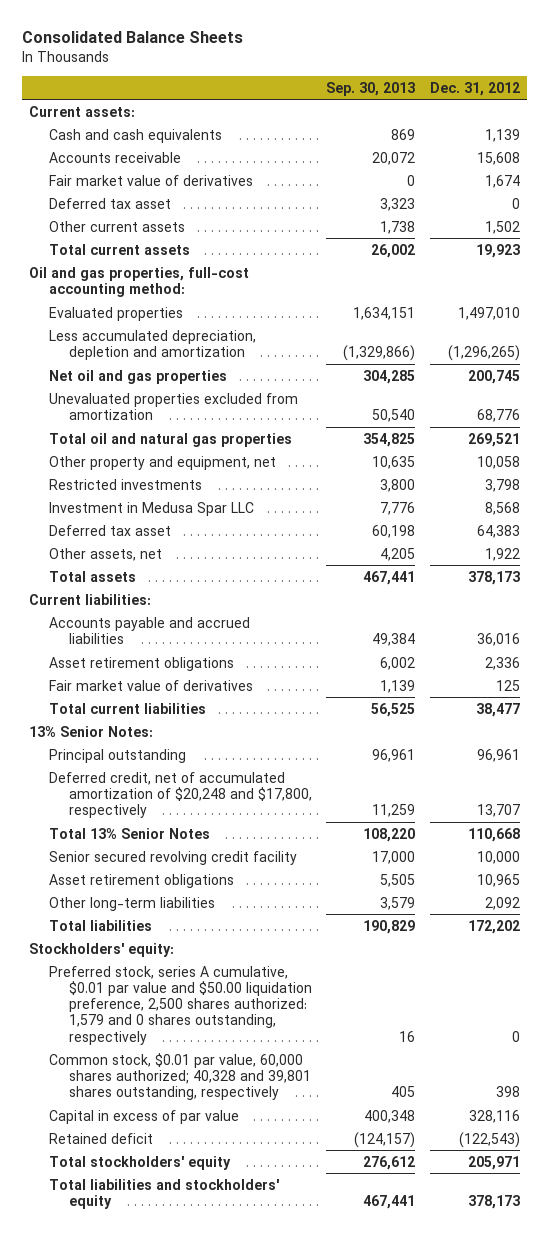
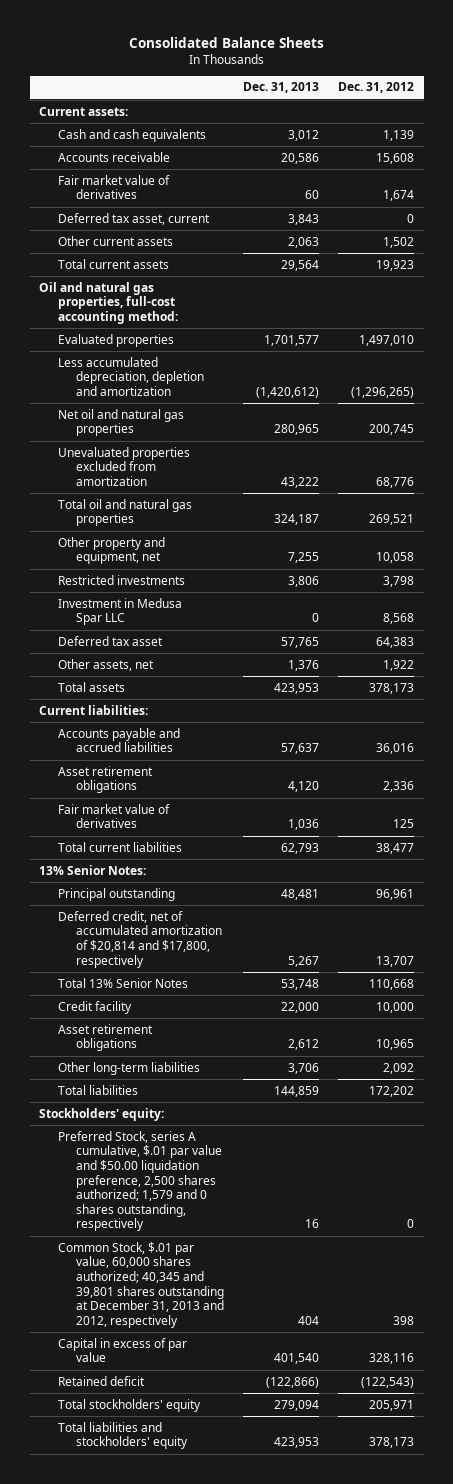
- | Sep. 30, 2013 | Dec. 31, 2012
+ | Dec. 31, 2013 | Dec. 31, 2012
- Deferred tax asset | 3,323 | 0
+ Deferred tax asset, current | 3,843 | 0
- Oil and gas properties, full-cost accounting method:
+ Oil and natural gas properties, full-cost accounting method:
- Net oil and gas properties | 304,285 | 200,745
+ Net oil and natural gas properties | 280,965 | 200,745
- Deferred credit, net of accumulated amortization of $20,248 and $17,800, respectively | 11,259 | 13,707
+ Deferred credit, net of accumulated amortization of $20,814 and $17,800, respectively | 5,267 | 13,707
- Senior secured revolving credit facility | 17,000 | 10,000
+ Credit facility | 22,000 | 10,000
- Preferred stock, series A cumulative, $0.01 par value and $50.00 liquidation preference, 2,500 shares authorized: 1,579 and 0 shares outstanding, respectively | 16 | 0
- Common stock, $0.01 par value, 60,000 shares authorized; 40,328 and 39,801 shares outstanding, respectively | 405 | 398
+ Preferred Stock, series A cumulative, $.01 par value and $50.00 liquidation preference, 2,500 shares authorized; 1,579 and 0 shares outstanding, respectively | 16 | 0
+ Common Stock, $.01 par value, 60,000 shares authorized; 40,345 and 39,801 shares outstanding at December 31, 2013 and 2012, respectively | 404 | 398

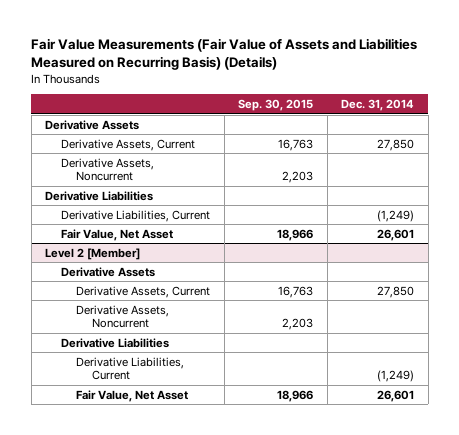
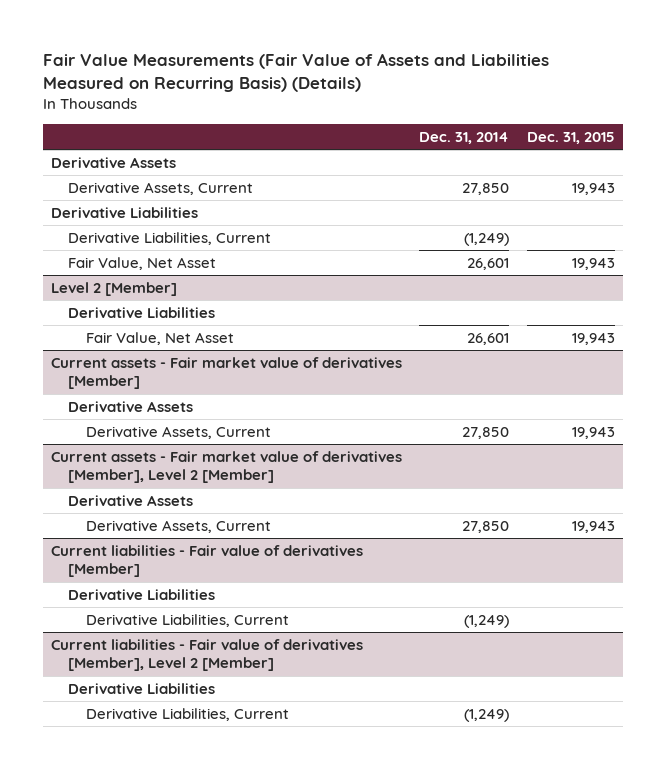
- | Sep. 30, 2015 | Dec. 31, 2014
+ | Dec. 31, 2014 | Dec. 31, 2015
- Derivative Assets, Noncurrent | 2,203 |
@ Level 2 [Member]
+ Derivative Liabilities
moved up: Fair Value, Net Asset | 26,601 | 19,943
+ Current assets - Fair market value of derivatives [Member]
@ Level 2 [Member]
- Derivative Assets, Noncurrent | 2,203 |
+ Current assets - Fair market value of derivatives [Member], Level 2 [Member]
+ Derivative Assets
+ Derivative Assets, Current | 27,850 | 19,943
+ Current liabilities - Fair value of derivatives [Member]
+ Current liabilities - Fair value of derivatives [Member], Level 2 [Member]
+ Derivative Liabilities
+ Derivative Liabilities, Current | (1,249) |

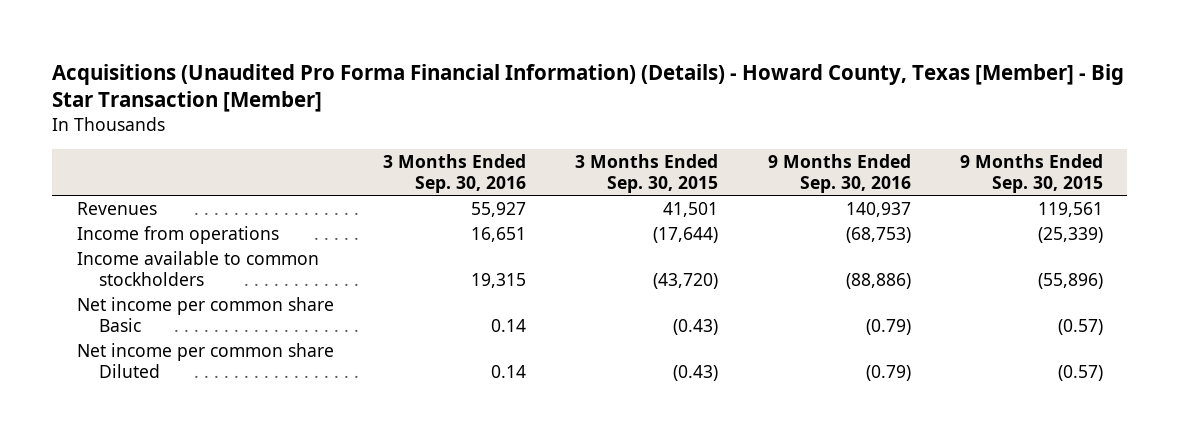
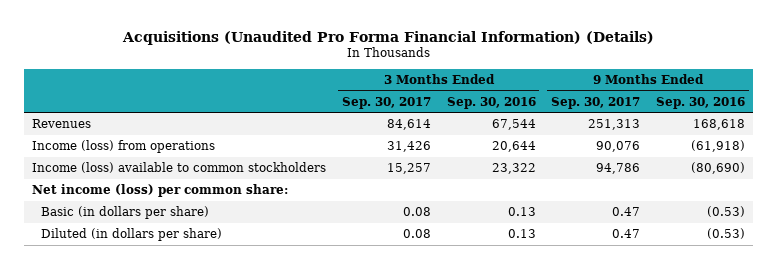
- Acquisitions (Unaudited Pro Forma Financial Information) (Details) - Howard County, Texas [Member] - Big Star Transaction [Member]
+ Acquisitions (Unaudited Pro Forma Financial Information) (Details)
- | 3 Months Ended Sep. 30, 2016 | 3 Months Ended Sep. 30, 2015 | 9 Months Ended Sep. 30, 2016 | 9 Months Ended Sep. 30, 2015
+ | 3 Months Ended Sep. 30, 2017 | 3 Months Ended Sep. 30, 2016 | 9 Months Ended Sep. 30, 2017 | 9 Months Ended Sep. 30, 2016
- Revenues | 55,927 | 41,501 | 140,937 | 119,561
- Income from operations | 16,651 | (17,644) | (68,753) | (25,339)
- Income available to common stockholders | 19,315 | (43,720) | (88,886) | (55,896)
- Net income per common share Basic | 0.14 | (0.43) | (0.79) | (0.57)
- Net income per common share Diluted | 0.14 | (0.43) | (0.79) | (0.57)
+ Revenues | 84,614 | 67,544 | 251,313 | 168,618
+ Income (loss) from operations | 31,426 | 20,644 | 90,076 | (61,918)
+ Income (loss) available to common stockholders | 15,257 | 23,322 | 94,786 | (80,690)
+ Net income (loss) per common share:
+ Basic (in dollars per share) | 0.08 | 0.13 | 0.47 | (0.53)
+ Diluted (in dollars per share) | 0.08 | 0.13 | 0.47 | (0.53)

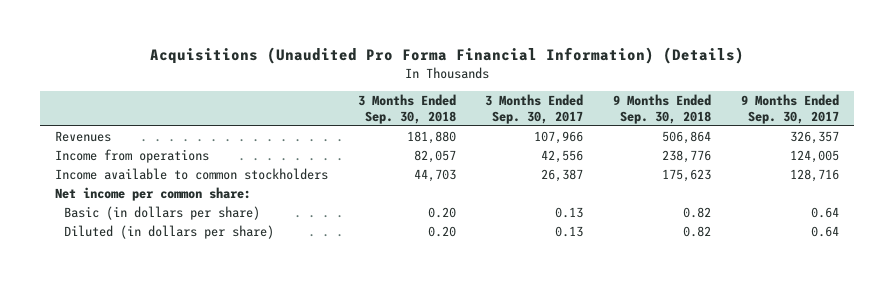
- | 3 Months Ended Sep. 30, 2017 | 3 Months Ended Sep. 30, 2016 | 9 Months Ended Sep. 30, 2017 | 9 Months Ended Sep. 30, 2016
+ | 3 Months Ended Sep. 30, 2018 | 3 Months Ended Sep. 30, 2017 | 9 Months Ended Sep. 30, 2018 | 9 Months Ended Sep. 30, 2017
- Revenues | 84,614 | 67,544 | 251,313 | 168,618
- Income (loss) from operations | 31,426 | 20,644 | 90,076 | (61,918)
- Income (loss) available to common stockholders | 15,257 | 23,322 | 94,786 | (80,690)
- Net income (loss) per common share:
- Basic (in dollars per share) | 0.08 | 0.13 | 0.47 | (0.53)
- Diluted (in dollars per share) | 0.08 | 0.13 | 0.47 | (0.53)
+ Revenues | 181,880 | 107,966 | 506,864 | 326,357
+ Income from operations | 82,057 | 42,556 | 238,776 | 124,005
+ Income available to common stockholders | 44,703 | 26,387 | 175,623 | 128,716
+ Net income per common share:
+ Basic (in dollars per share) | 0.20 | 0.13 | 0.82 | 0.64
+ Diluted (in dollars per share) | 0.20 | 0.13 | 0.82 | 0.64

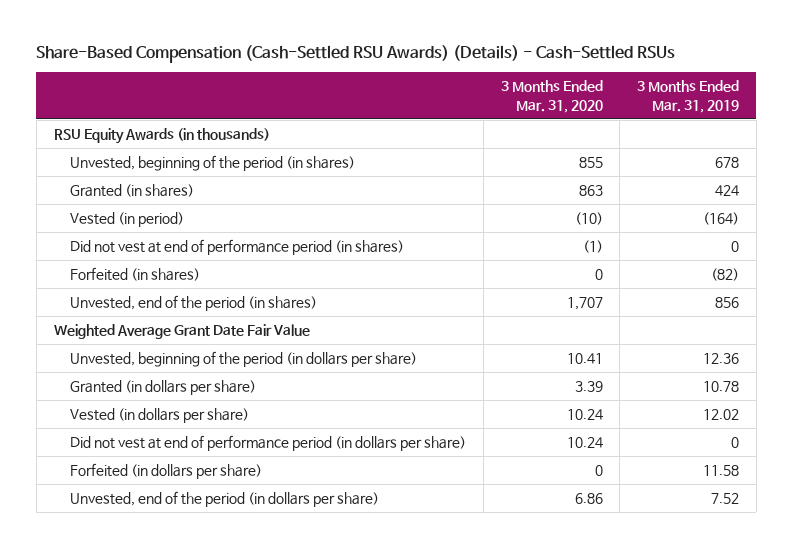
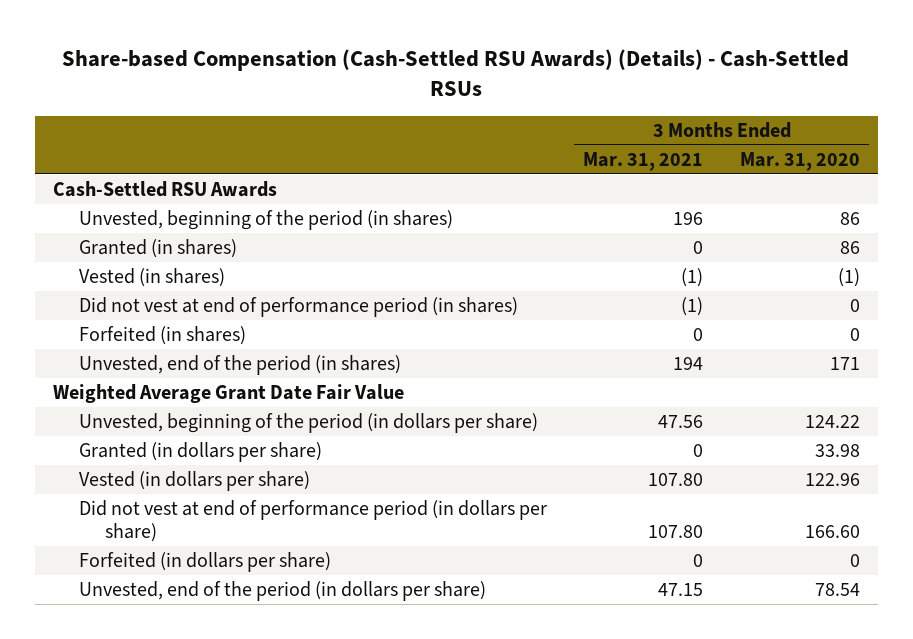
- Share-Based Compensation (Cash-Settled RSU Awards) (Details) - Cash-Settled RSUs
+ Share-based Compensation (Cash-Settled RSU Awards) (Details) - Cash-Settled RSUs
- | 3 Months Ended Mar. 31, 2020 | 3 Months Ended Mar. 31, 2019
+ | 3 Months Ended Mar. 31, 2021 | 3 Months Ended Mar. 31, 2020
- RSU Equity Awards (in thousands)
- Unvested, beginning of the period (in shares) | 855 | 678
- Granted (in shares) | 863 | 424
- Vested (in period) | (10) | (164)
- Did not vest at end of performance period (in shares) | (1) | 0
+ Cash-Settled RSU Awards
+ Unvested, beginning of the period (in shares) | 196 | 86
+ Granted (in shares) | 0 | 86
+ Vested (in shares) | (1) | (1)
+ Did not vest at end of performance period (in shares) | (1) | 0
- Unvested, end of the period (in shares) | 1,707 | 856
+ Unvested, end of the period (in shares) | 194 | 171
- Unvested, beginning of the period (in dollars per share) | 10.41 | 12.36
- Granted (in dollars per share) | 3.39 | 10.78
- Vested (in dollars per share) | 10.24 | 12.02
- Did not vest at end of performance period (in dollars per share) | 10.24 | 0
+ Unvested, beginning of the period (in dollars per share) | 47.56 | 124.22
+ Granted (in dollars per share) | 0 | 33.98
+ Vested (in dollars per share) | 107.80 | 122.96
+ Did not vest at end of performance period (in dollars per share) | 107.80 | 166.60
- Unvested, end of the period (in dollars per share) | 6.86 | 7.52
+ Unvested, end of the period (in dollars per share) | 47.15 | 78.54

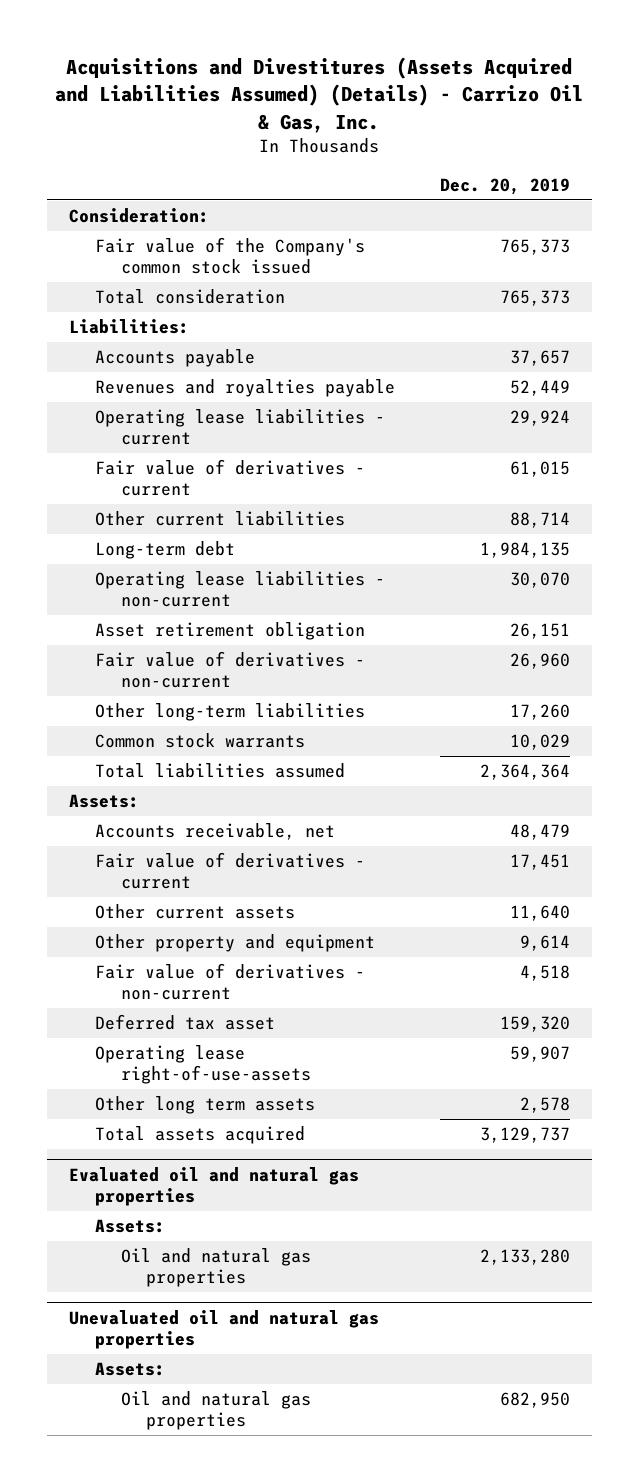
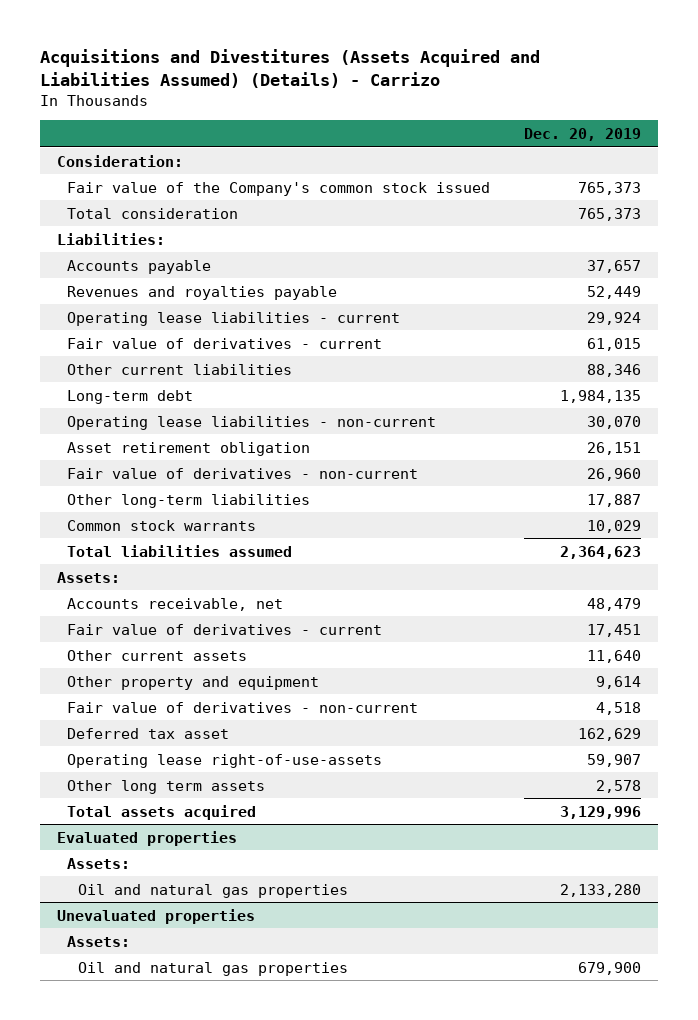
- Acquisitions and Divestitures (Assets Acquired and Liabilities Assumed) (Details) - Carrizo Oil & Gas, Inc.
+ Acquisitions and Divestitures (Assets Acquired and Liabilities Assumed) (Details) - Carrizo
- Other current liabilities | 88,714
+ Other current liabilities | 88,346
- Other long-term liabilities | 17,260
+ Other long-term liabilities | 17,887
- Total liabilities assumed | 2,364,364
+ Total liabilities assumed | 2,364,623
- Deferred tax asset | 159,320
+ Deferred tax asset | 162,629
- Total assets acquired | 3,129,737
- Evaluated oil and natural gas properties
+ Total assets acquired | 3,129,996
+ Evaluated properties
- Unevaluated oil and natural gas properties
+ Unevaluated properties
- Oil and natural gas properties | 682,950
+ Oil and natural gas properties | 679,900

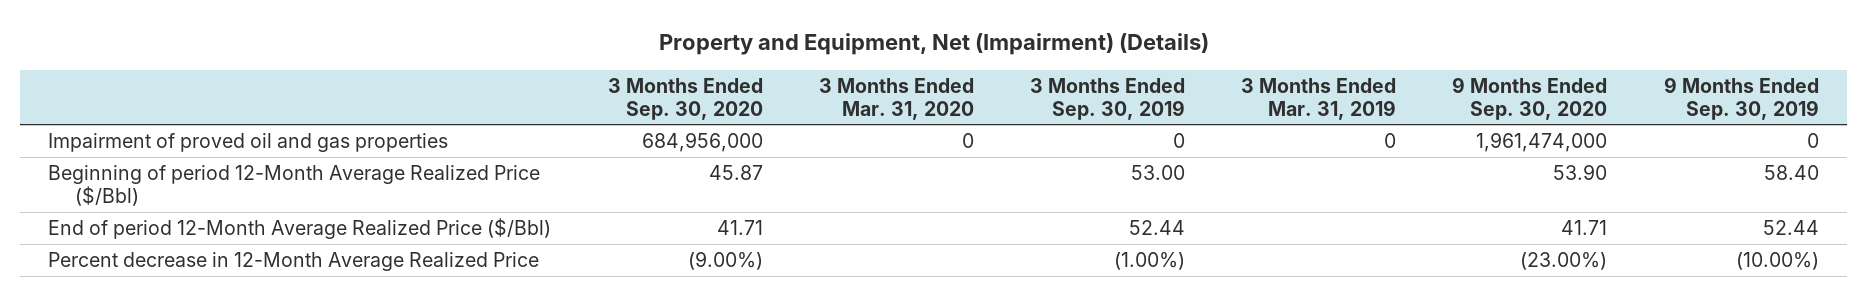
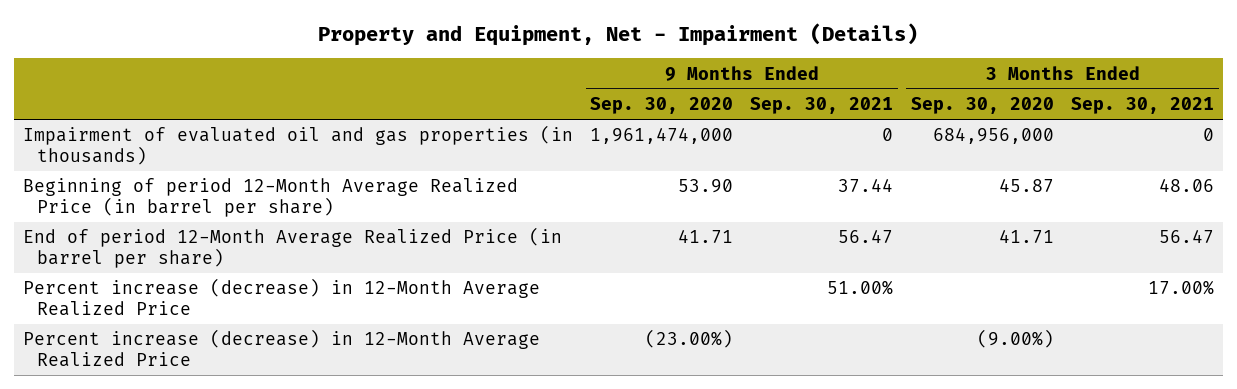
- Property and Equipment, Net (Impairment) (Details)
+ Property and Equipment, Net - Impairment (Details)
- | 3 Months Ended Sep. 30, 2020 | 3 Months Ended Mar. 31, 2020 | 3 Months Ended Sep. 30, 2019 | 3 Months Ended Mar. 31, 2019 | 9 Months Ended Sep. 30, 2020 | 9 Months Ended Sep. 30, 2019
+ | 9 Months Ended Sep. 30, 2020 | 9 Months Ended Sep. 30, 2021 | 3 Months Ended Sep. 30, 2020 | 3 Months Ended Sep. 30, 2021
- Impairment of proved oil and gas properties | 684,956,000 | 0 | 0 | 0 | 1,961,474,000 | 0
- Beginning of period 12-Month Average Realized Price ($/Bbl) | 45.87 | | 53.00 | | 53.90 | 58.40
- End of period 12-Month Average Realized Price ($/Bbl) | 41.71 | | 52.44 | | 41.71 | 52.44
- Percent decrease in 12-Month Average Realized Price | (9.00%) | | (1.00%) | | (23.00%) | (10.00%)
+ Impairment of evaluated oil and gas properties (in thousands) | 1,961,474,000 | 0 | 684,956,000 | 0
+ Beginning of period 12-Month Average Realized Price (in barrel per share) | 53.90 | 37.44 | 45.87 | 48.06
+ End of period 12-Month Average Realized Price (in barrel per share) | 41.71 | 56.47 | 41.71 | 56.47
+ Percent increase (decrease) in 12-Month Average Realized Price | | 51.00% | | 17.00%
+ Percent increase (decrease) in 12-Month Average Realized Price | (23.00%) | | (9.00%) |

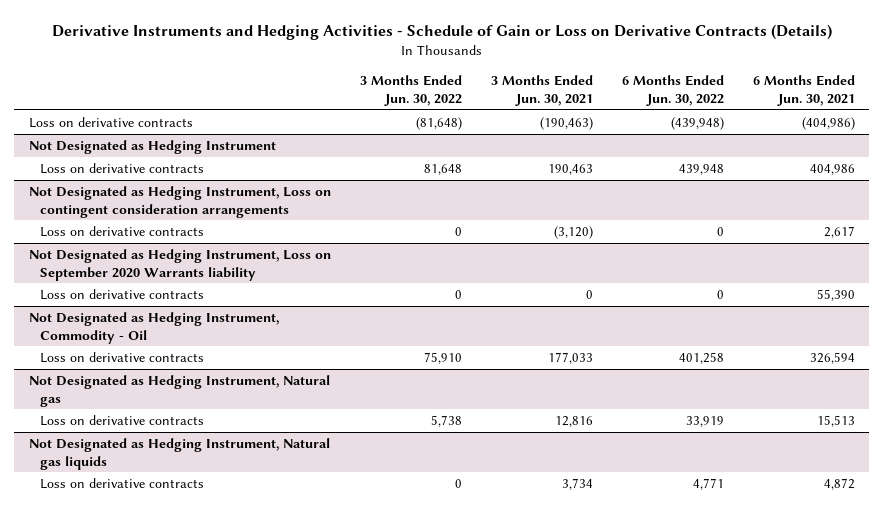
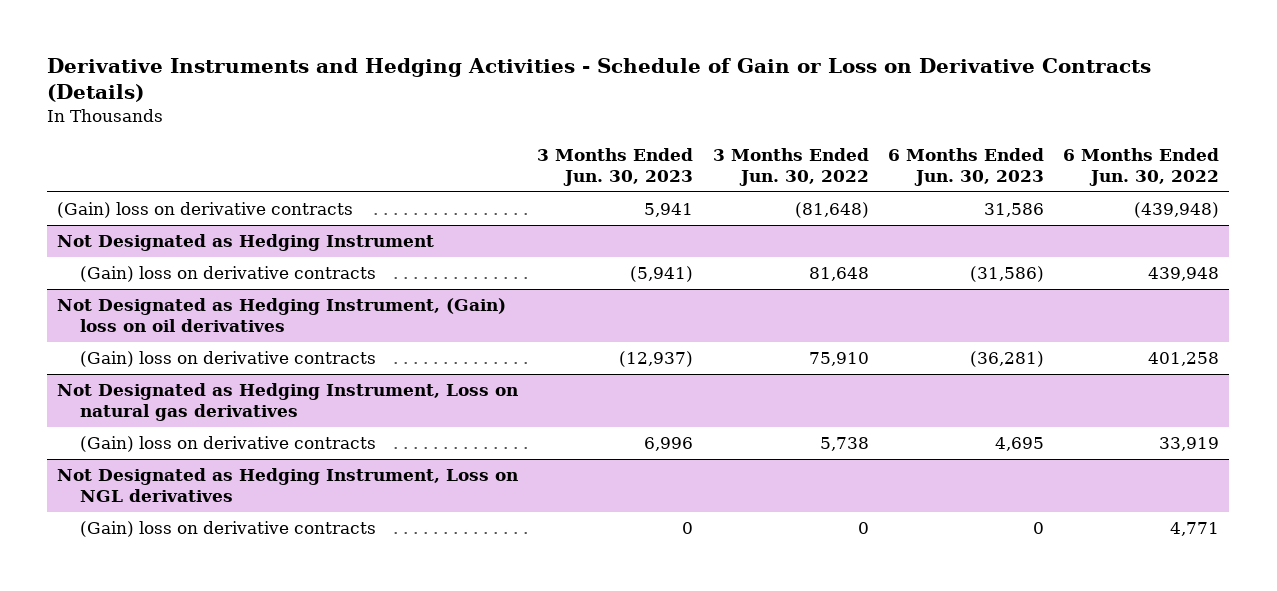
- | 3 Months Ended Jun. 30, 2022 | 3 Months Ended Jun. 30, 2021 | 6 Months Ended Jun. 30, 2022 | 6 Months Ended Jun. 30, 2021
+ | 3 Months Ended Jun. 30, 2023 | 3 Months Ended Jun. 30, 2022 | 6 Months Ended Jun. 30, 2023 | 6 Months Ended Jun. 30, 2022
- Loss on derivative contracts | (81,648) | (190,463) | (439,948) | (404,986)
+ (Gain) loss on derivative contracts | 5,941 | (81,648) | 31,586 | (439,948)
@ Not Designated as Hedging Instrument
- Loss on derivative contracts | 81,648 | 190,463 | 439,948 | 404,986
- Not Designated as Hedging Instrument, Loss on contingent consideration arrangements
- Loss on derivative contracts | 0 | (3,120) | 0 | 2,617
- Not Designated as Hedging Instrument, Loss on September 2020 Warrants liability
- Loss on derivative contracts | 0 | 0 | 0 | 55,390
- Not Designated as Hedging Instrument, Commodity - Oil
- Loss on derivative contracts | 75,910 | 177,033 | 401,258 | 326,594
- Not Designated as Hedging Instrument, Natural gas
- Loss on derivative contracts | 5,738 | 12,816 | 33,919 | 15,513
- Not Designated as Hedging Instrument, Natural gas liquids
- Loss on derivative contracts | 0 | 3,734 | 4,771 | 4,872
@ Not Designated as Hedging Instrument
+ (Gain) loss on derivative contracts | (5,941) | 81,648 | (31,586) | 439,948
+ Not Designated as Hedging Instrument, (Gain) loss on oil derivatives
+ (Gain) loss on derivative contracts | (12,937) | 75,910 | (36,281) | 401,258
+ Not Designated as Hedging Instrument, Loss on natural gas derivatives
+ (Gain) loss on derivative contracts | 6,996 | 5,738 | 4,695 | 33,919
+ Not Designated as Hedging Instrument, Loss on NGL derivatives
+ (Gain) loss on derivative contracts | 0 | 0 | 0 | 4,771

